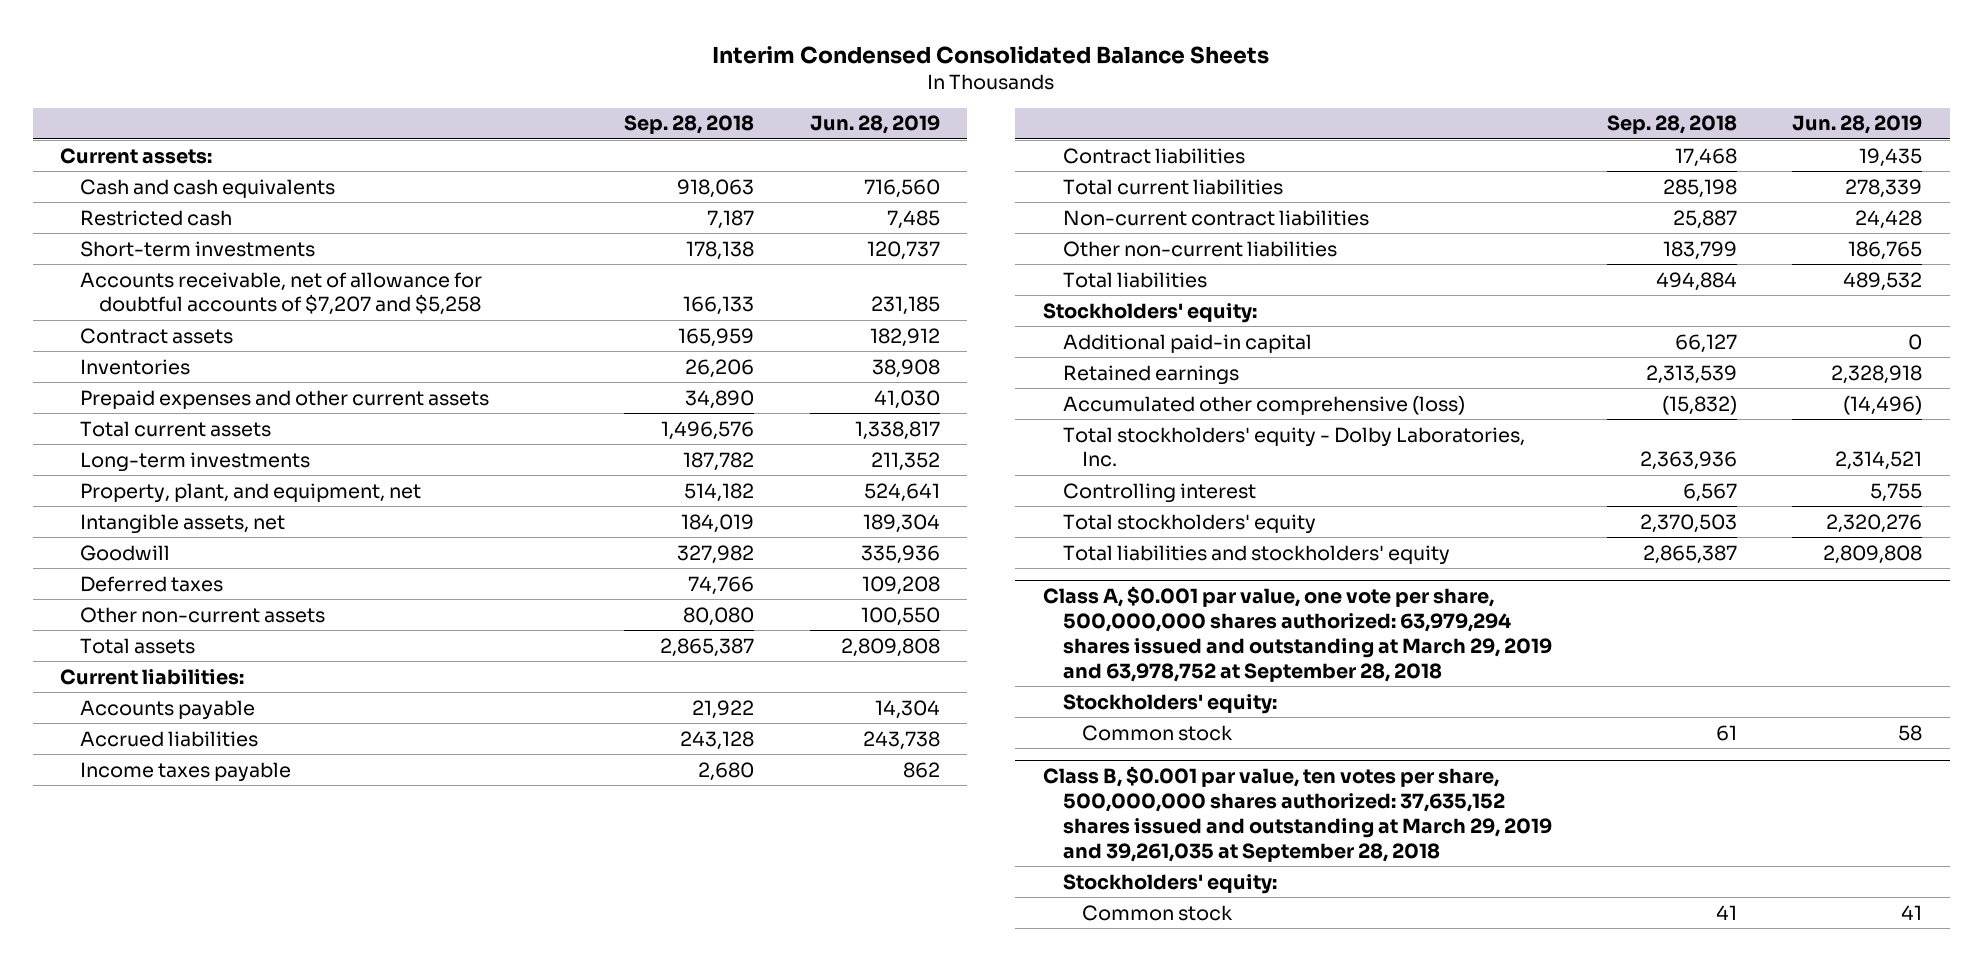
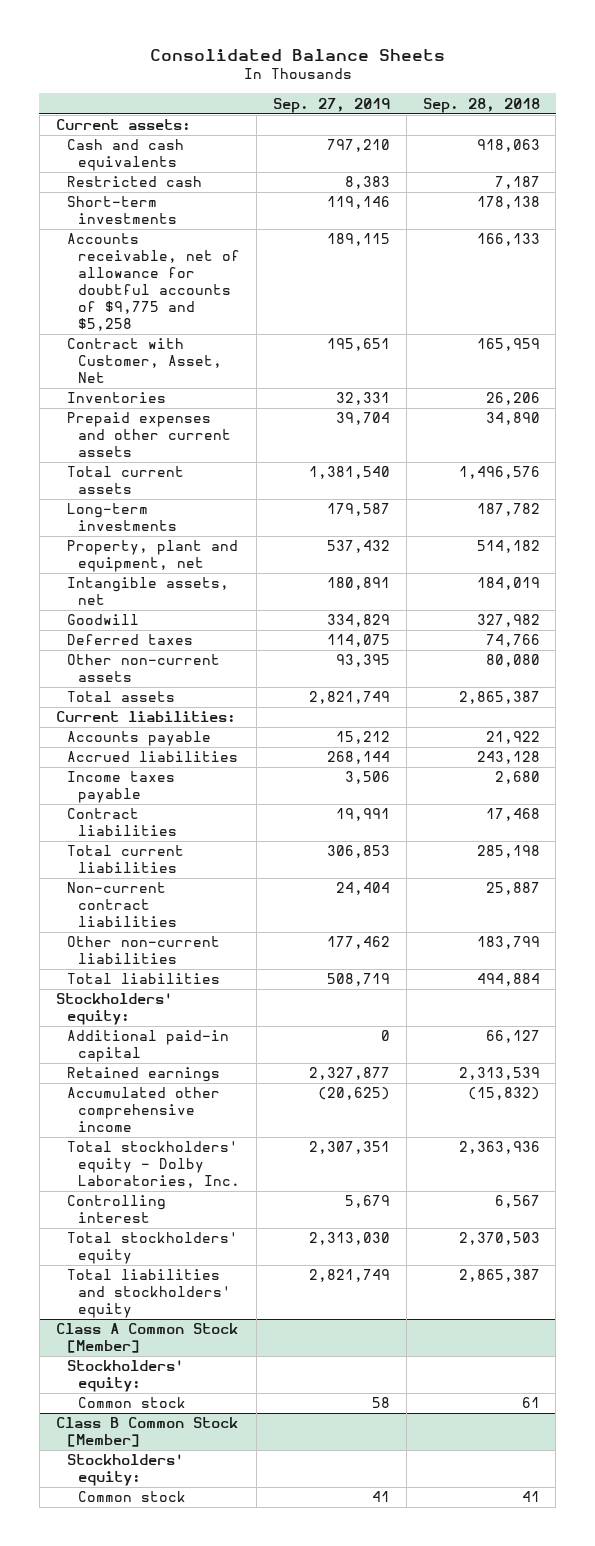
- Interim Condensed Consolidated Balance Sheets
+ Consolidated Balance Sheets
- | Sep. 28, 2018 | Jun. 28, 2019
+ | Sep. 27, 2019 | Sep. 28, 2018
- Accounts receivable, net of allowance for doubtful accounts of $7,207 and $5,258 | 166,133 | 231,185
- Contract assets | 165,959 | 182,912
+ Accounts receivable, net of allowance for doubtful accounts of $9,775 and $5,258 | 189,115 | 166,133
+ Contract with Customer, Asset, Net | 195,651 | 165,959
- Property, plant, and equipment, net | 514,182 | 524,641
+ Property, plant and equipment, net | 537,432 | 514,182
- Accumulated other comprehensive (loss) | (15,832) | (14,496)
+ Accumulated other comprehensive income | (20,625) | (15,832)
- Class A, $0.001 par value, one vote per share, 500,000,000 shares authorized: 63,979,294 shares issued and outstanding at March 29, 2019 and 63,978,752 at September 28, 2018
+ Class A Common Stock [Member]
- Class B, $0.001 par value, ten votes per share, 500,000,000 shares authorized: 37,635,152 shares issued and outstanding at March 29, 2019 and 39,261,035 at September 28, 2018
+ Class B Common Stock [Member]

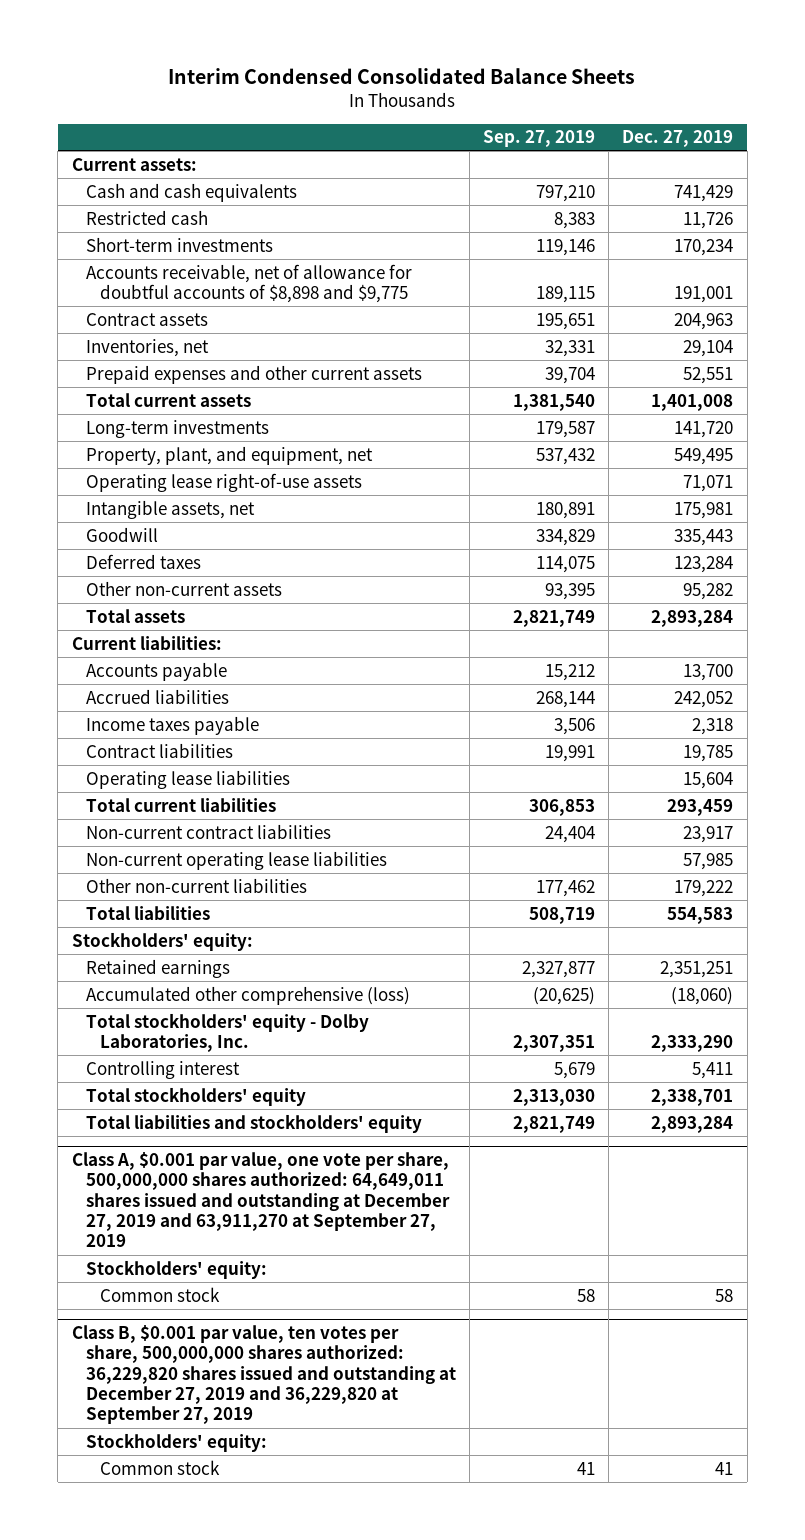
- Consolidated Balance Sheets
+ Interim Condensed Consolidated Balance Sheets
- | Sep. 27, 2019 | Sep. 28, 2018
+ | Sep. 27, 2019 | Dec. 27, 2019
- Accounts receivable, net of allowance for doubtful accounts of $9,775 and $5,258 | 189,115 | 166,133
- Contract with Customer, Asset, Net | 195,651 | 165,959
- Inventories | 32,331 | 26,206
+ Accounts receivable, net of allowance for doubtful accounts of $8,898 and $9,775 | 189,115 | 191,001
+ Contract assets | 195,651 | 204,963
+ Inventories, net | 32,331 | 29,104
- Property, plant and equipment, net | 537,432 | 514,182
+ Property, plant, and equipment, net | 537,432 | 549,495
+ Operating lease right-of-use assets | | 71,071
+ Operating lease liabilities | | 15,604
+ Non-current operating lease liabilities | | 57,985
- Additional paid-in capital | 0 | 66,127
- Accumulated other comprehensive income | (20,625) | (15,832)
+ Accumulated other comprehensive (loss) | (20,625) | (18,060)
- Class A Common Stock [Member]
+ Class A, $0.001 par value, one vote per share, 500,000,000 shares authorized: 64,649,011 shares issued and outstanding at December 27, 2019 and 63,911,270 at September 27, 2019
- Class B Common Stock [Member]
+ Class B, $0.001 par value, ten votes per share, 500,000,000 shares authorized: 36,229,820 shares issued and outstanding at December 27, 2019 and 36,229,820 at September 27, 2019

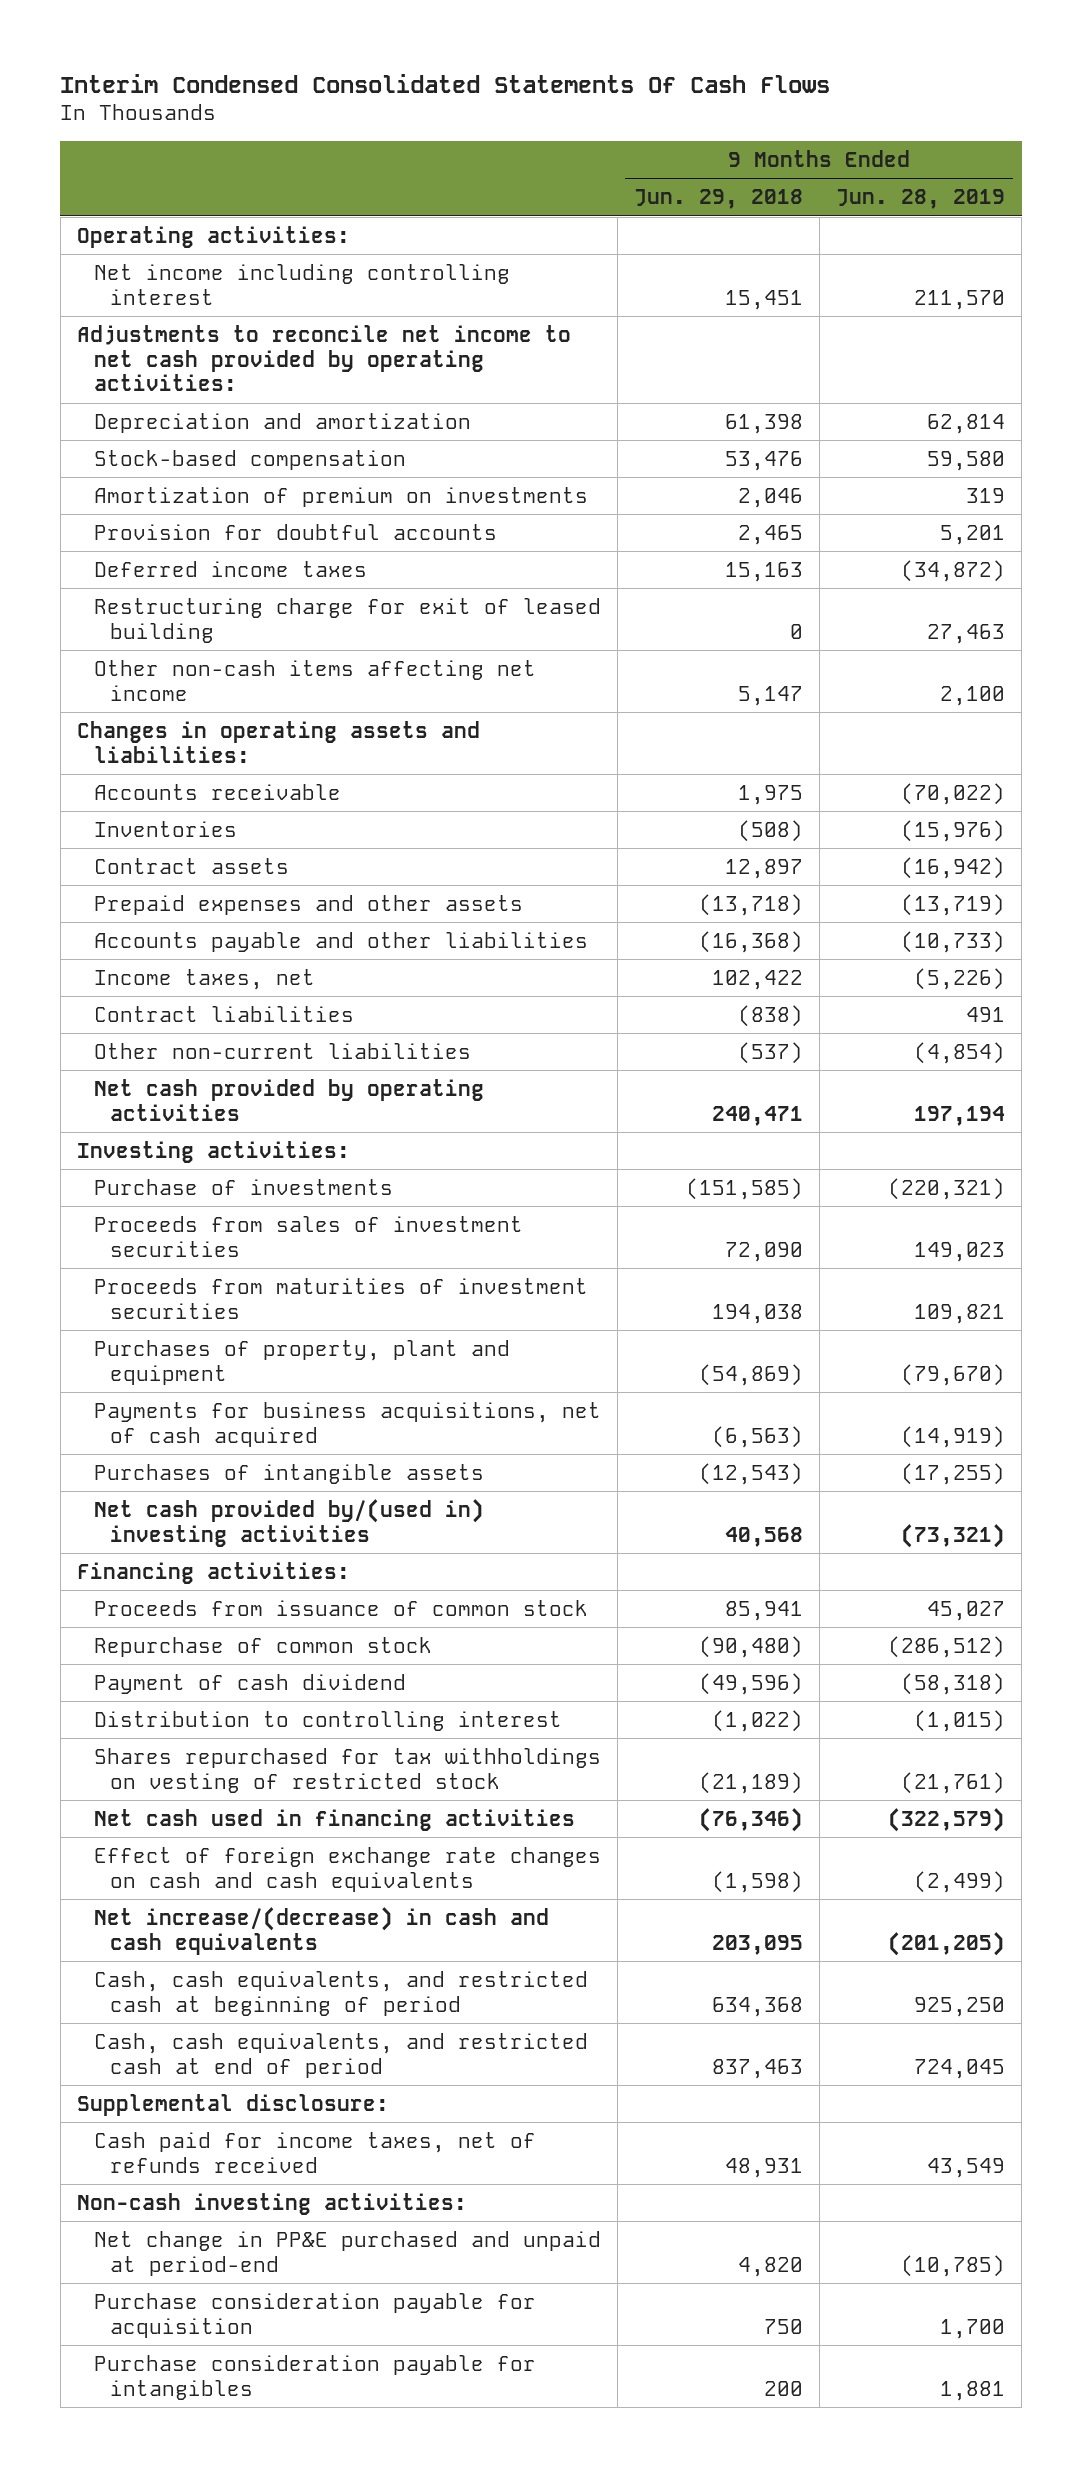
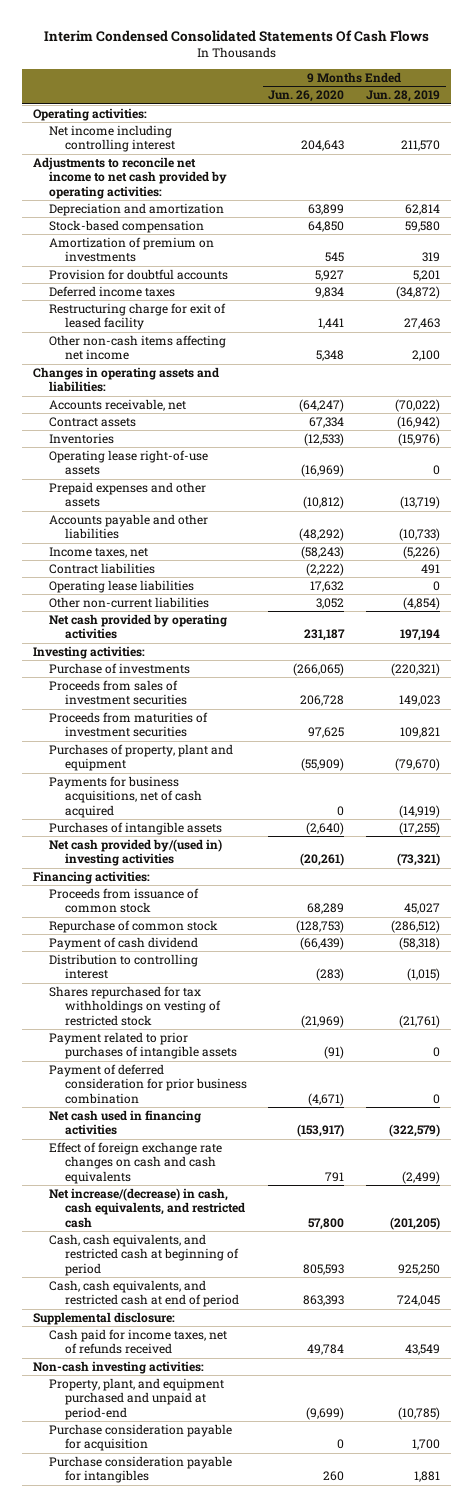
- | 9 Months Ended Jun. 29, 2018 | 9 Months Ended Jun. 28, 2019
+ | 9 Months Ended Jun. 26, 2020 | 9 Months Ended Jun. 28, 2019
- Restructuring charge for exit of leased building | 0 | 27,463
+ Restructuring charge for exit of leased facility | 1,441 | 27,463
- Accounts receivable | 1,975 | (70,022)
+ Accounts receivable, net | (64,247) | (70,022)
moved down: Inventories | (12,533) | (15,976)
+ Operating lease right-of-use assets | (16,969) | 0
+ Operating lease liabilities | 17,632 | 0
+ Payment related to prior purchases of intangible assets | (91) | 0
+ Payment of deferred consideration for prior business combination | (4,671) | 0
- Net increase/(decrease) in cash and cash equivalents | 203,095 | (201,205)
+ Net increase/(decrease) in cash, cash equivalents, and restricted cash | 57,800 | (201,205)
- Net change in PP&E purchased and unpaid at period-end | 4,820 | (10,785)
+ Property, plant, and equipment purchased and unpaid at period-end | (9,699) | (10,785)

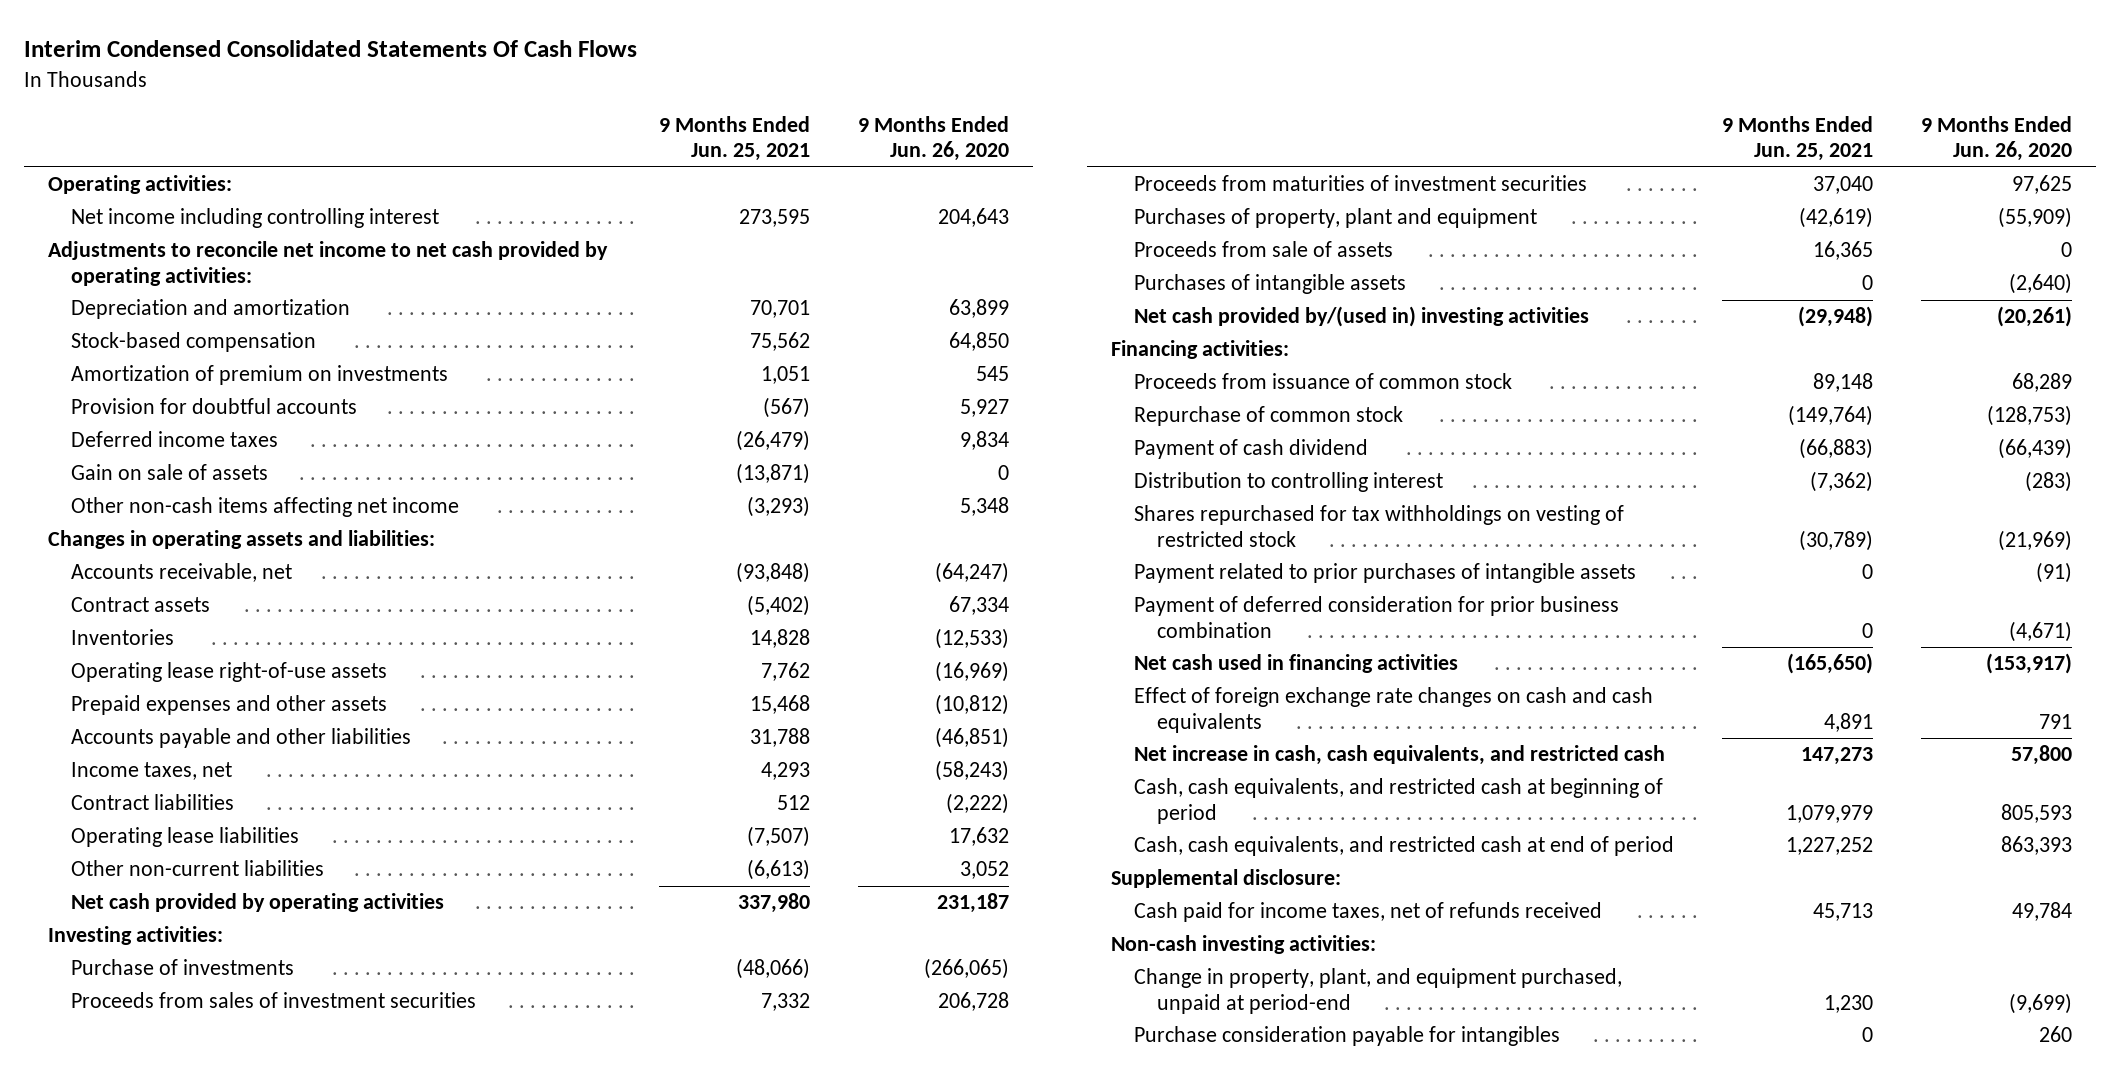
- | 9 Months Ended Jun. 26, 2020 | 9 Months Ended Jun. 28, 2019
+ | 9 Months Ended Jun. 25, 2021 | 9 Months Ended Jun. 26, 2020
- Restructuring charge for exit of leased facility | 1,441 | 27,463
+ Gain on sale of assets | (13,871) | 0
- Accounts payable and other liabilities | (48,292) | (10,733)
+ Accounts payable and other liabilities | 31,788 | (46,851)
- Payments for business acquisitions, net of cash acquired | 0 | (14,919)
+ Proceeds from sale of assets | 16,365 | 0
- Net increase/(decrease) in cash, cash equivalents, and restricted cash | 57,800 | (201,205)
+ Net increase in cash, cash equivalents, and restricted cash | 147,273 | 57,800
- Property, plant, and equipment purchased and unpaid at period-end | (9,699) | (10,785)
- Purchase consideration payable for acquisition | 0 | 1,700
+ Change in property, plant, and equipment purchased, unpaid at period-end | 1,230 | (9,699)

